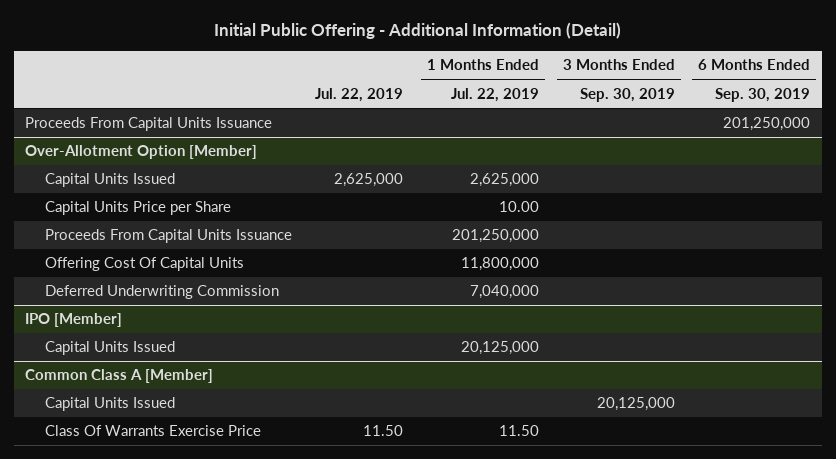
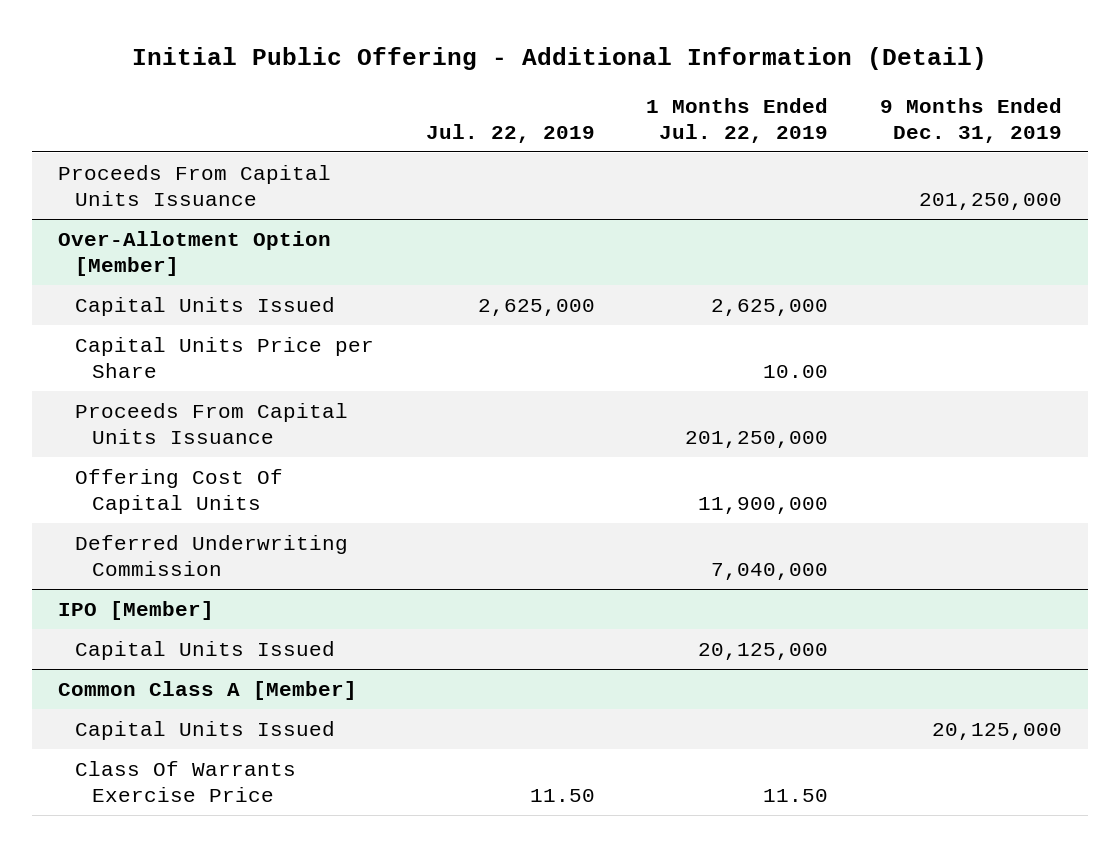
- | Jul. 22, 2019 | 1 Months Ended Jul. 22, 2019 | 3 Months Ended Sep. 30, 2019 | 6 Months Ended Sep. 30, 2019
+ | Jul. 22, 2019 | 1 Months Ended Jul. 22, 2019 | 9 Months Ended Dec. 31, 2019
@ Over-Allotment Option [Member]
- Offering Cost Of Capital Units | | 11,800,000 | |
+ Offering Cost Of Capital Units | | 11,900,000 |

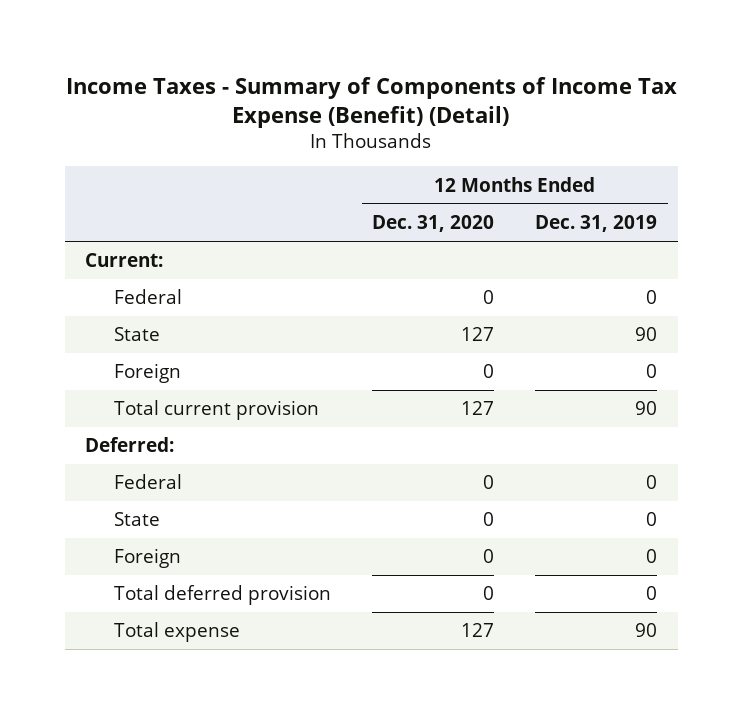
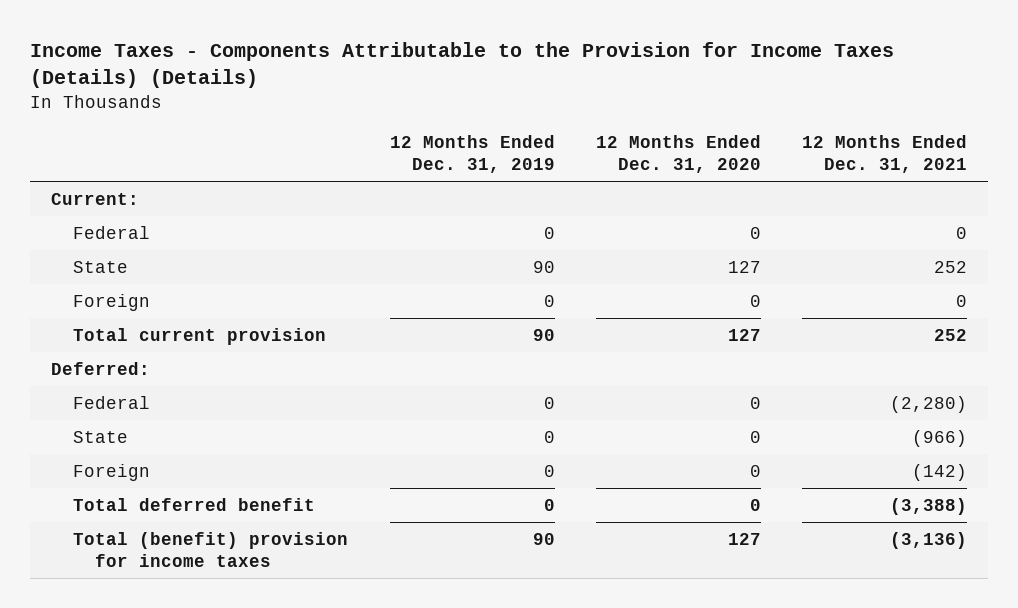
- Income Taxes - Summary of Components of Income Tax Expense (Benefit) (Detail)
+ Income Taxes - Components Attributable to the Provision for Income Taxes (Details) (Details)
- | 12 Months Ended Dec. 31, 2020 | 12 Months Ended Dec. 31, 2019
+ | 12 Months Ended Dec. 31, 2019 | 12 Months Ended Dec. 31, 2020 | 12 Months Ended Dec. 31, 2021
- Total deferred provision | 0 | 0
- Total expense | 127 | 90
+ Total deferred benefit | 0 | 0 | (3,388)
+ Total (benefit) provision for income taxes | 90 | 127 | (3,136)

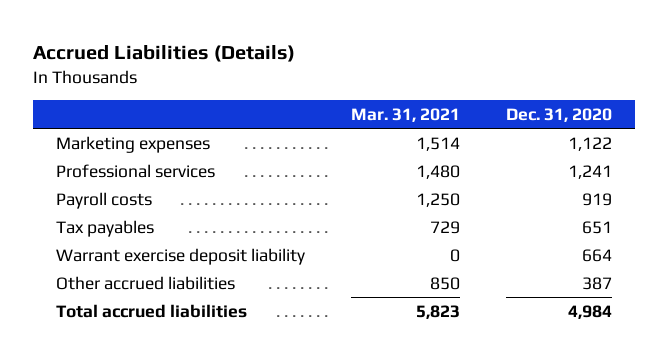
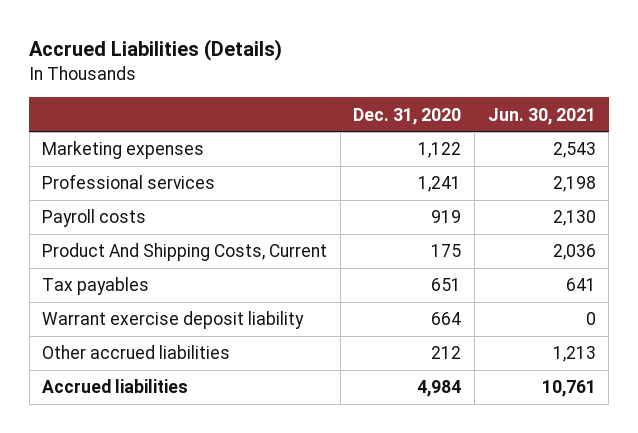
- | Mar. 31, 2021 | Dec. 31, 2020
+ | Dec. 31, 2020 | Jun. 30, 2021
+ Product And Shipping Costs, Current | 175 | 2,036
- Other accrued liabilities | 850 | 387
- Total accrued liabilities | 5,823 | 4,984
+ Other accrued liabilities | 212 | 1,213
+ Accrued liabilities | 4,984 | 10,761

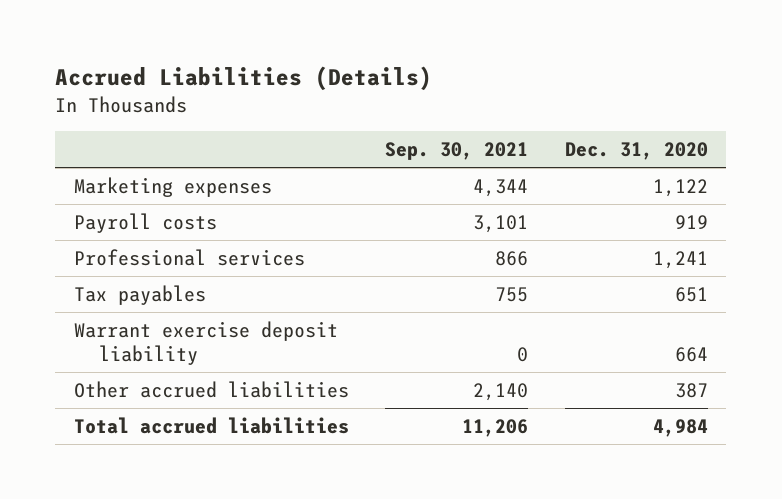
- | Dec. 31, 2020 | Jun. 30, 2021
+ | Sep. 30, 2021 | Dec. 31, 2020
- Product And Shipping Costs, Current | 175 | 2,036
moved down: Professional services | 866 | 1,241
- Other accrued liabilities | 212 | 1,213
- Accrued liabilities | 4,984 | 10,761
+ Other accrued liabilities | 2,140 | 387
+ Total accrued liabilities | 11,206 | 4,984

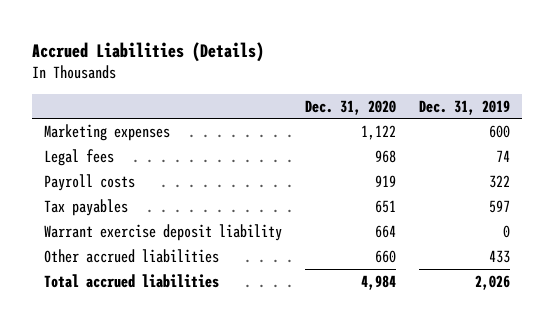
- | Sep. 30, 2021 | Dec. 31, 2020
+ | Dec. 31, 2020 | Dec. 31, 2019
+ Legal fees | 968 | 74
- Professional services | 866 | 1,241
- Other accrued liabilities | 2,140 | 387
+ Other accrued liabilities | 660 | 433

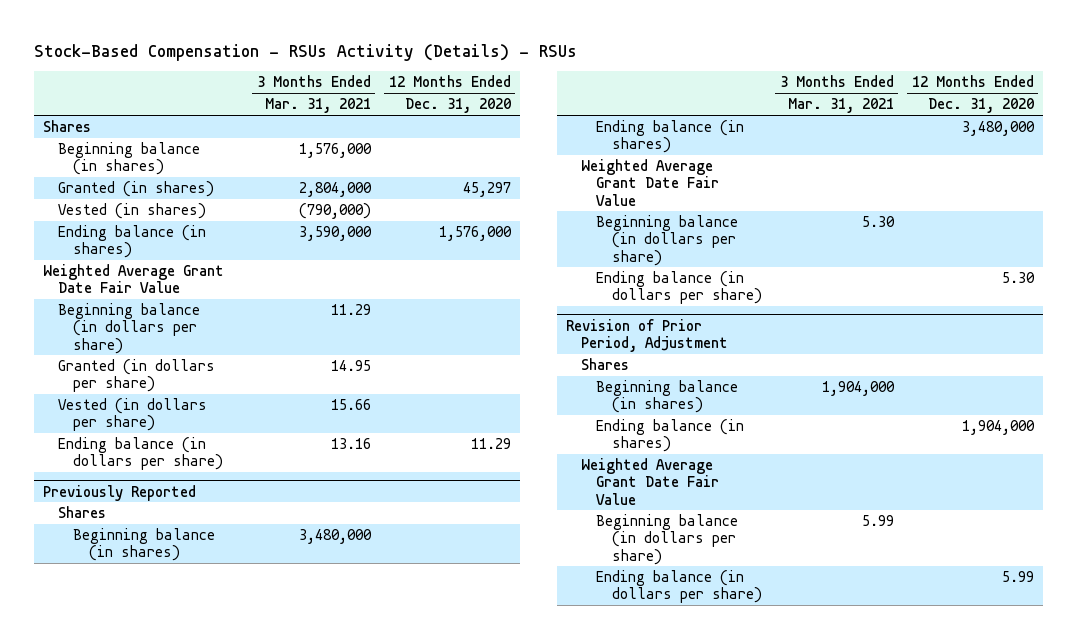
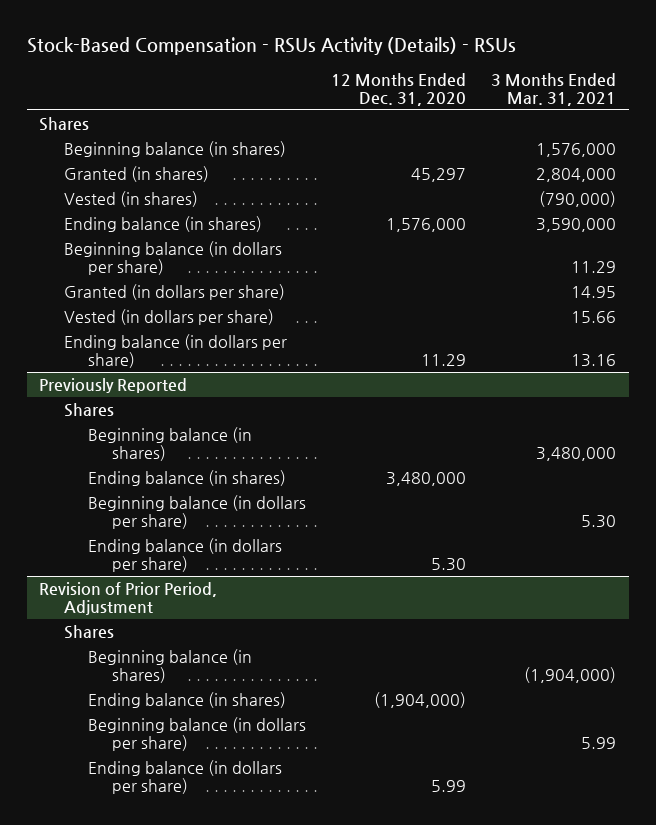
- | 3 Months Ended Mar. 31, 2021 | 12 Months Ended Dec. 31, 2020
+ | 12 Months Ended Dec. 31, 2020 | 3 Months Ended Mar. 31, 2021
- Weighted Average Grant Date Fair Value
@ Previously Reported
- Weighted Average Grant Date Fair Value
@ Revision of Prior Period, Adjustment
- Beginning balance (in shares) | 1,904,000 |
- Ending balance (in shares) | | 1,904,000
- Weighted Average Grant Date Fair Value
+ Beginning balance (in shares) | | (1,904,000)
+ Ending balance (in shares) | (1,904,000) |

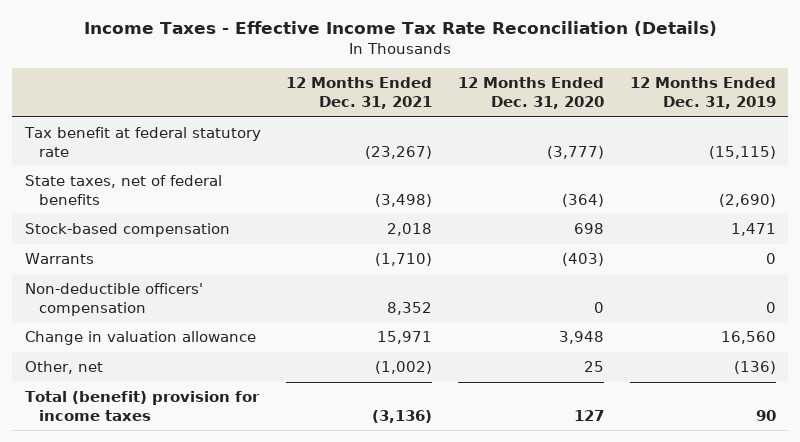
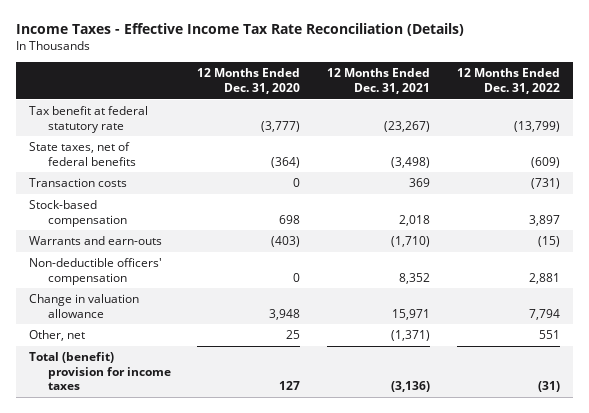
- | 12 Months Ended Dec. 31, 2021 | 12 Months Ended Dec. 31, 2020 | 12 Months Ended Dec. 31, 2019
+ | 12 Months Ended Dec. 31, 2020 | 12 Months Ended Dec. 31, 2021 | 12 Months Ended Dec. 31, 2022
+ Transaction costs | 0 | 369 | (731)
- Warrants | (1,710) | (403) | 0
+ Warrants and earn-outs | (403) | (1,710) | (15)
- Other, net | (1,002) | 25 | (136)
+ Other, net | 25 | (1,371) | 551

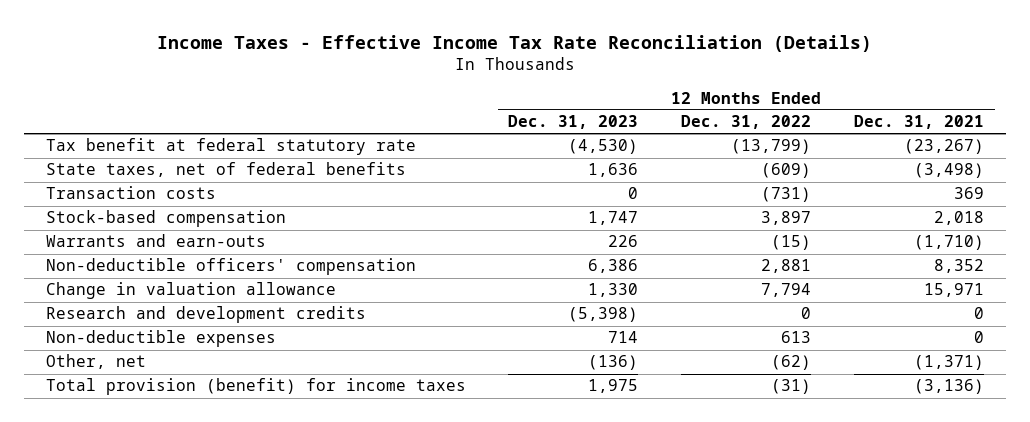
- | 12 Months Ended Dec. 31, 2020 | 12 Months Ended Dec. 31, 2021 | 12 Months Ended Dec. 31, 2022
+ | 12 Months Ended Dec. 31, 2023 | 12 Months Ended Dec. 31, 2022 | 12 Months Ended Dec. 31, 2021
- Other, net | 25 | (1,371) | 551
- Total (benefit) provision for income taxes | 127 | (3,136) | (31)
+ Research and development credits | (5,398) | 0 | 0
+ Non-deductible expenses | 714 | 613 | 0
+ Other, net | (136) | (62) | (1,371)
+ Total provision (benefit) for income taxes | 1,975 | (31) | (3,136)

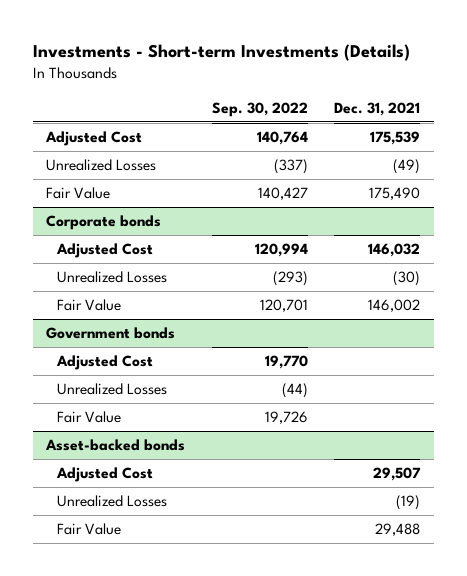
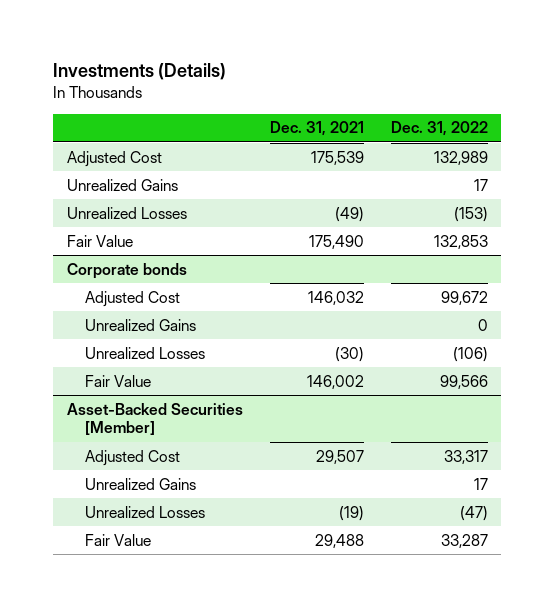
- Investments - Short-term Investments (Details)
+ Investments (Details)
- | Sep. 30, 2022 | Dec. 31, 2021
+ | Dec. 31, 2021 | Dec. 31, 2022
+ Unrealized Gains | | 17
@ Corporate bonds
+ Unrealized Gains | | 0
- Government bonds
- Adjusted Cost | 19,770 |
- Unrealized Losses | (44) |
- Fair Value | 19,726 |
- Asset-backed bonds
+ Asset-Backed Securities [Member]
+ Unrealized Gains | | 17

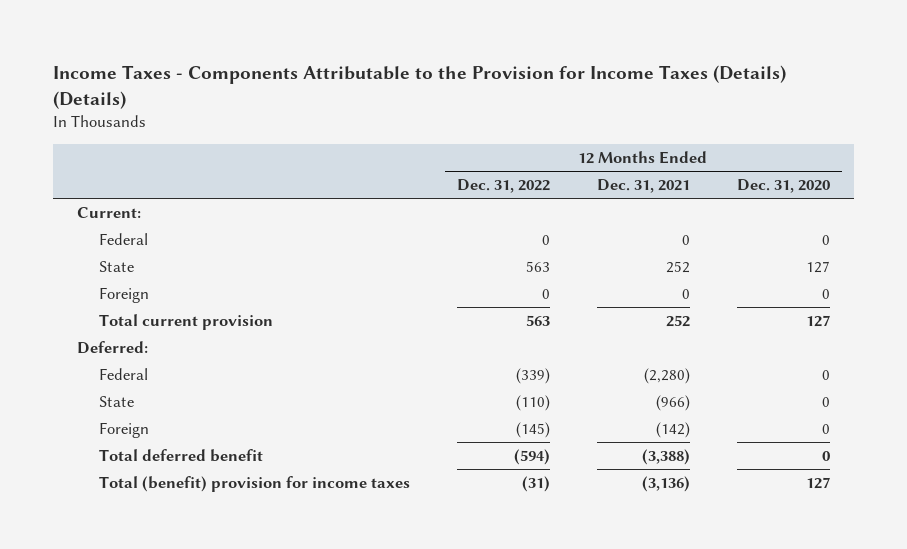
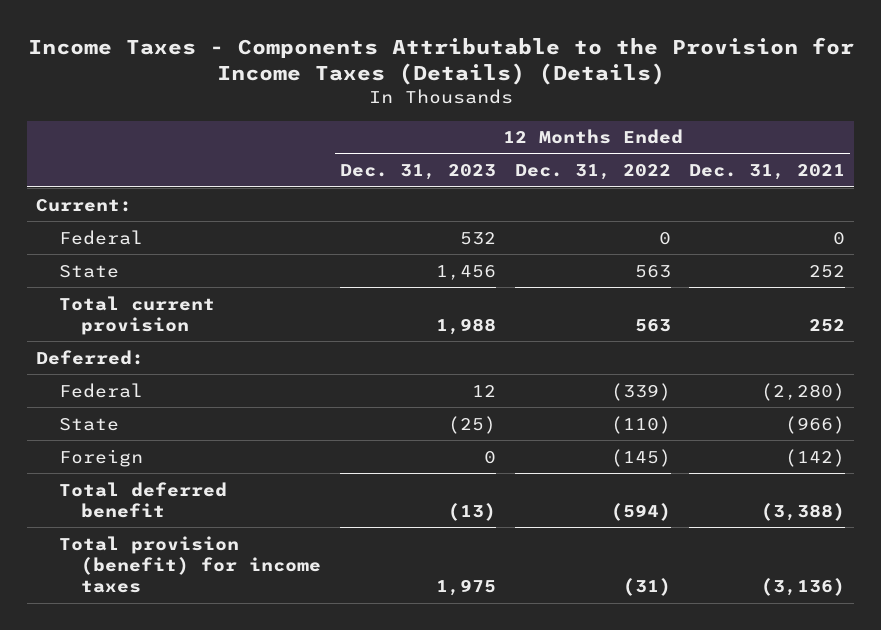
- | 12 Months Ended Dec. 31, 2022 | 12 Months Ended Dec. 31, 2021 | 12 Months Ended Dec. 31, 2020
+ | 12 Months Ended Dec. 31, 2023 | 12 Months Ended Dec. 31, 2022 | 12 Months Ended Dec. 31, 2021
- Foreign | 0 | 0 | 0
- Total (benefit) provision for income taxes | (31) | (3,136) | 127
+ Total provision (benefit) for income taxes | 1,975 | (31) | (3,136)

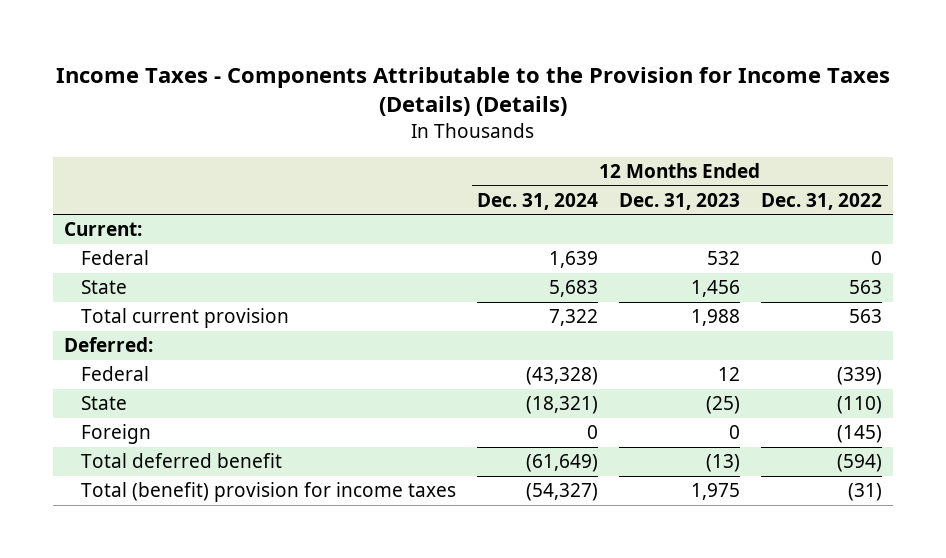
- | 12 Months Ended Dec. 31, 2023 | 12 Months Ended Dec. 31, 2022 | 12 Months Ended Dec. 31, 2021
+ | 12 Months Ended Dec. 31, 2024 | 12 Months Ended Dec. 31, 2023 | 12 Months Ended Dec. 31, 2022
- Total provision (benefit) for income taxes | 1,975 | (31) | (3,136)
+ Total (benefit) provision for income taxes | (54,327) | 1,975 | (31)

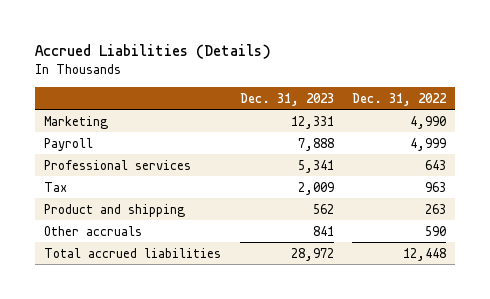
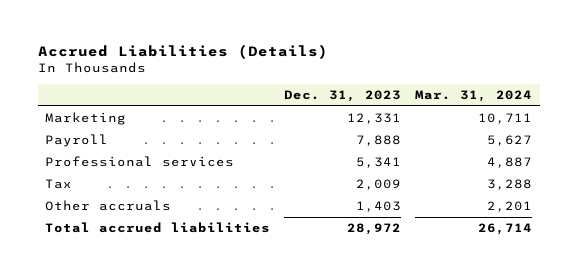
- | Dec. 31, 2023 | Dec. 31, 2022
+ | Dec. 31, 2023 | Mar. 31, 2024
- Product and shipping | 562 | 263
- Other accruals | 841 | 590
+ Other accruals | 1,403 | 2,201

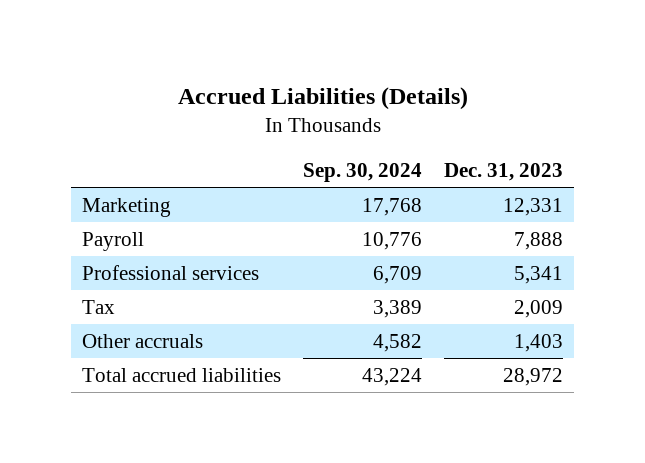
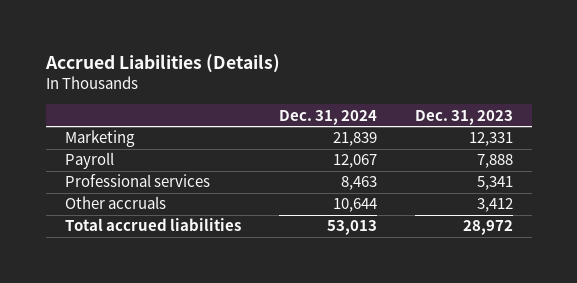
- | Sep. 30, 2024 | Dec. 31, 2023
+ | Dec. 31, 2024 | Dec. 31, 2023
- Tax | 3,389 | 2,009
- Other accruals | 4,582 | 1,403
+ Other accruals | 10,644 | 3,412

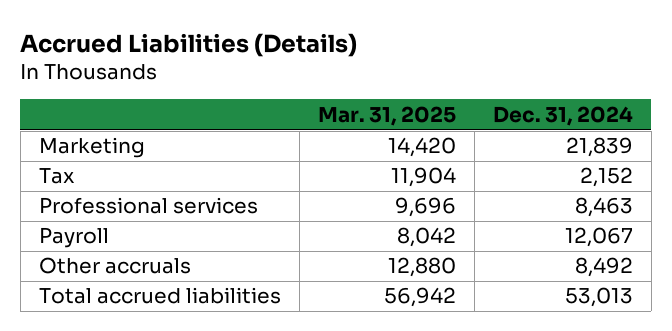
- | Dec. 31, 2024 | Dec. 31, 2023
+ | Mar. 31, 2025 | Dec. 31, 2024
+ Tax | 11,904 | 2,152
- Other accruals | 10,644 | 3,412
moved down: Payroll | 8,042 | 12,067
+ Other accruals | 12,880 | 8,492

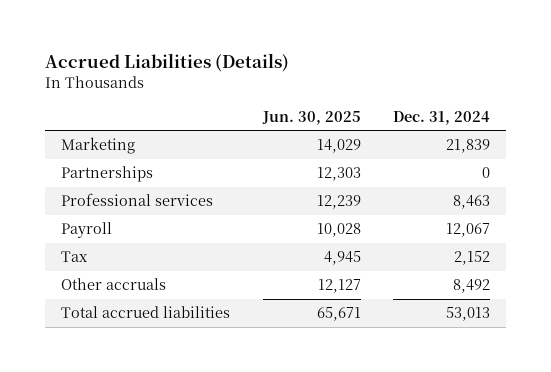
- | Mar. 31, 2025 | Dec. 31, 2024
+ | Jun. 30, 2025 | Dec. 31, 2024
+ Partnerships | 12,303 | 0
moved down: Tax | 4,945 | 2,152

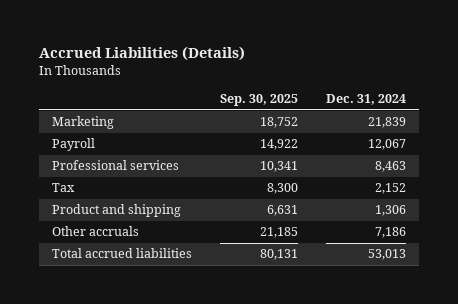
- | Jun. 30, 2025 | Dec. 31, 2024
+ | Sep. 30, 2025 | Dec. 31, 2024
- Partnerships | 12,303 | 0
moved down: Professional services | 10,341 | 8,463
- Other accruals | 12,127 | 8,492
+ Product and shipping | 6,631 | 1,306
+ Other accruals | 21,185 | 7,186

